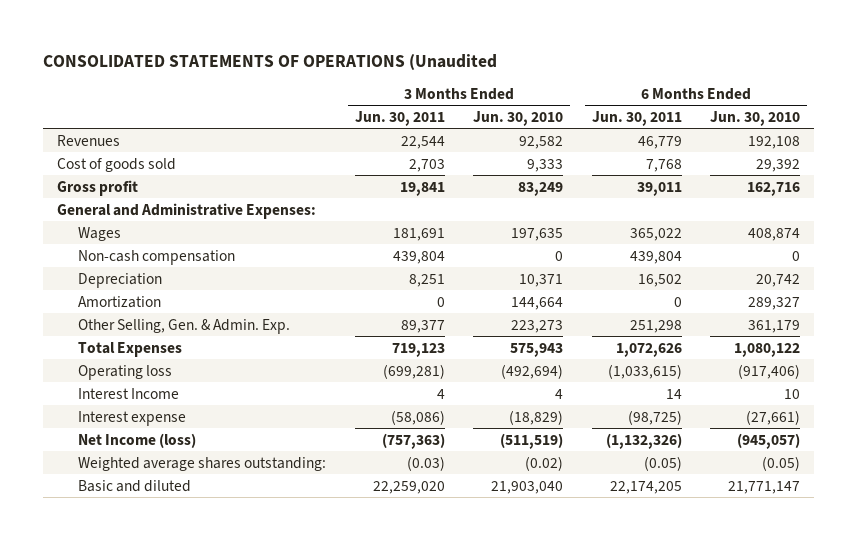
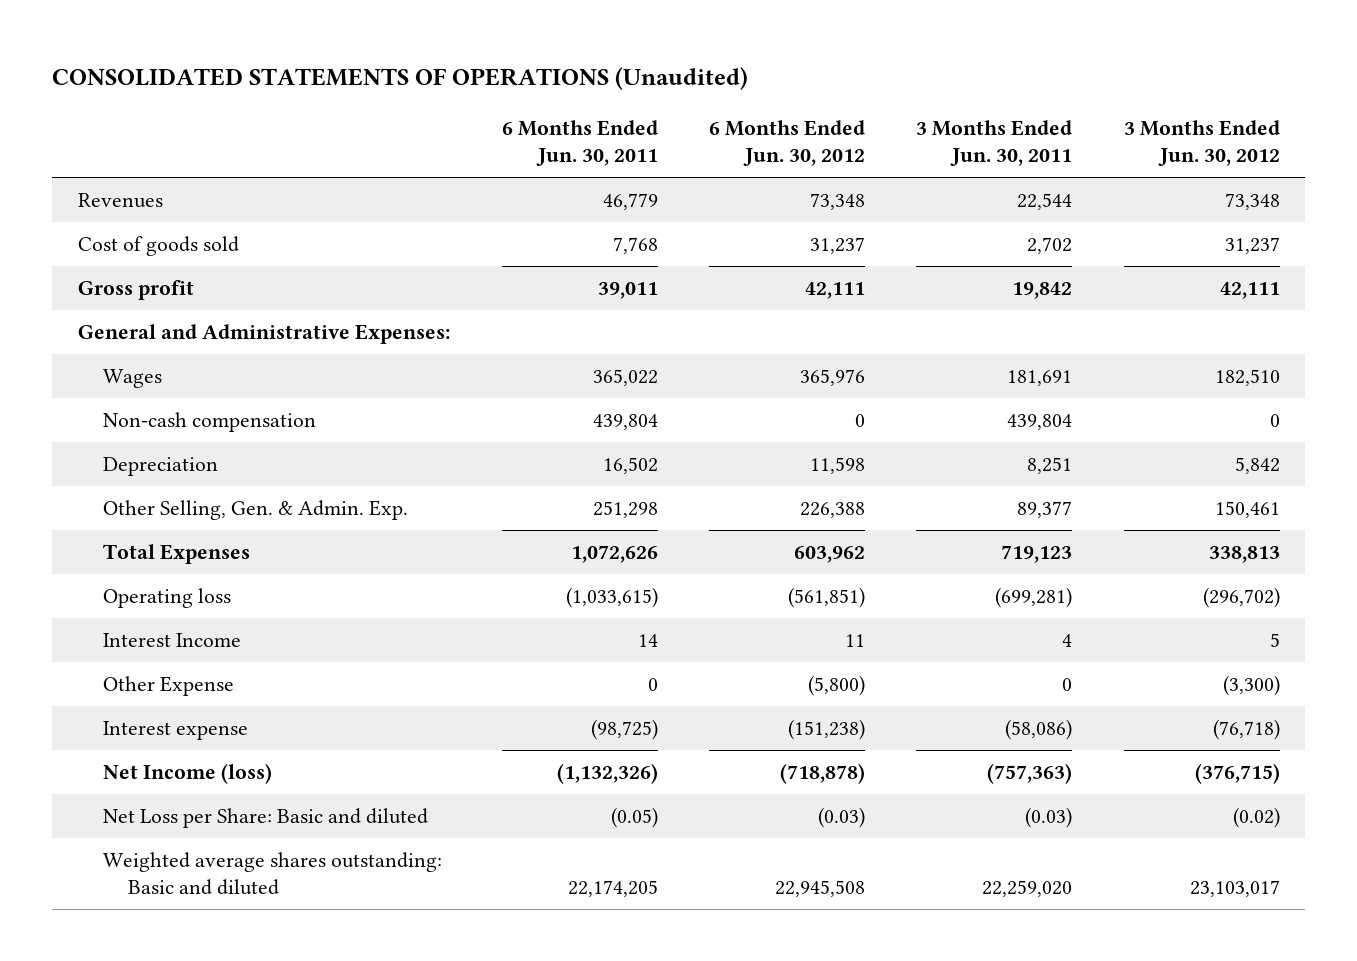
- CONSOLIDATED STATEMENTS OF OPERATIONS (Unaudited
+ CONSOLIDATED STATEMENTS OF OPERATIONS (Unaudited)
- | 3 Months Ended Jun. 30, 2011 | 3 Months Ended Jun. 30, 2010 | 6 Months Ended Jun. 30, 2011 | 6 Months Ended Jun. 30, 2010
+ | 6 Months Ended Jun. 30, 2011 | 6 Months Ended Jun. 30, 2012 | 3 Months Ended Jun. 30, 2011 | 3 Months Ended Jun. 30, 2012
- Cost of goods sold | 2,703 | 9,333 | 7,768 | 29,392
- Gross profit | 19,841 | 83,249 | 39,011 | 162,716
+ Cost of goods sold | 7,768 | 31,237 | 2,702 | 31,237
+ Gross profit | 39,011 | 42,111 | 19,842 | 42,111
- Amortization | 0 | 144,664 | 0 | 289,327
+ Other Expense | 0 | (5,800) | 0 | (3,300)
- Weighted average shares outstanding: | (0.03) | (0.02) | (0.05) | (0.05)
- Basic and diluted | 22,259,020 | 21,903,040 | 22,174,205 | 21,771,147
+ Net Loss per Share: Basic and diluted | (0.05) | (0.03) | (0.03) | (0.02)
+ Weighted average shares outstanding: Basic and diluted | 22,174,205 | 22,945,508 | 22,259,020 | 23,103,017

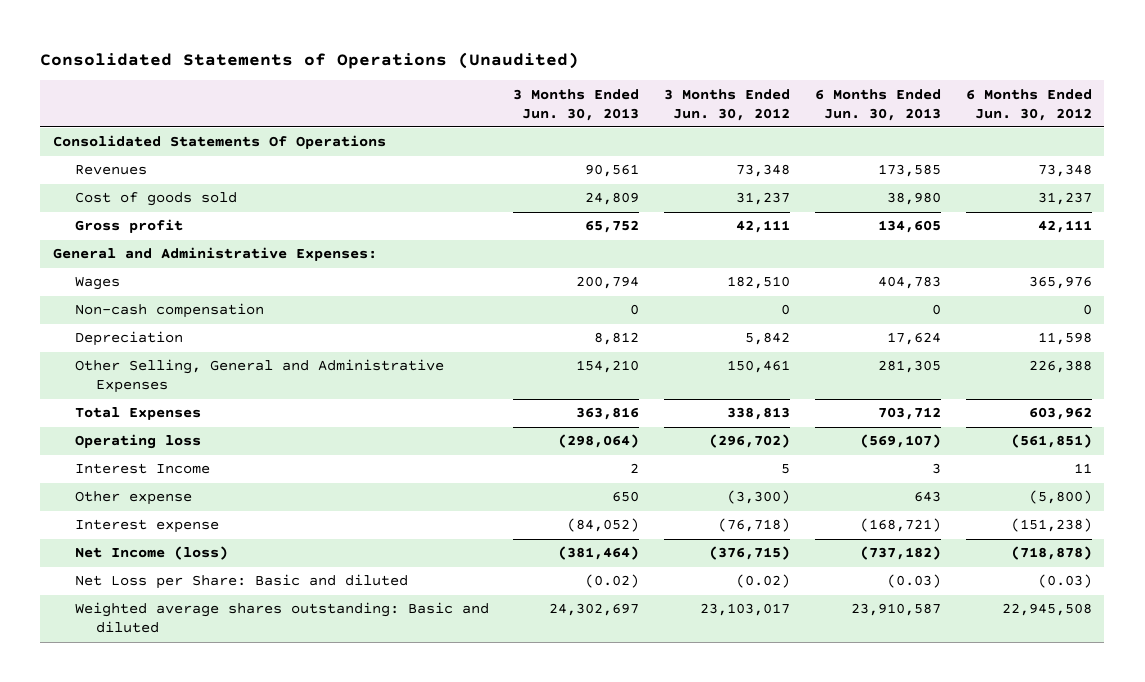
- CONSOLIDATED STATEMENTS OF OPERATIONS (Unaudited)
+ Consolidated Statements of Operations (Unaudited)
- | 6 Months Ended Jun. 30, 2011 | 6 Months Ended Jun. 30, 2012 | 3 Months Ended Jun. 30, 2011 | 3 Months Ended Jun. 30, 2012
+ | 3 Months Ended Jun. 30, 2013 | 3 Months Ended Jun. 30, 2012 | 6 Months Ended Jun. 30, 2013 | 6 Months Ended Jun. 30, 2012
+ Consolidated Statements Of Operations
- Other Selling, Gen. & Admin. Exp. | 251,298 | 226,388 | 89,377 | 150,461
+ Other Selling, General and Administrative Expenses | 154,210 | 150,461 | 281,305 | 226,388
- Other Expense | 0 | (5,800) | 0 | (3,300)
+ Other expense | 650 | (3,300) | 643 | (5,800)

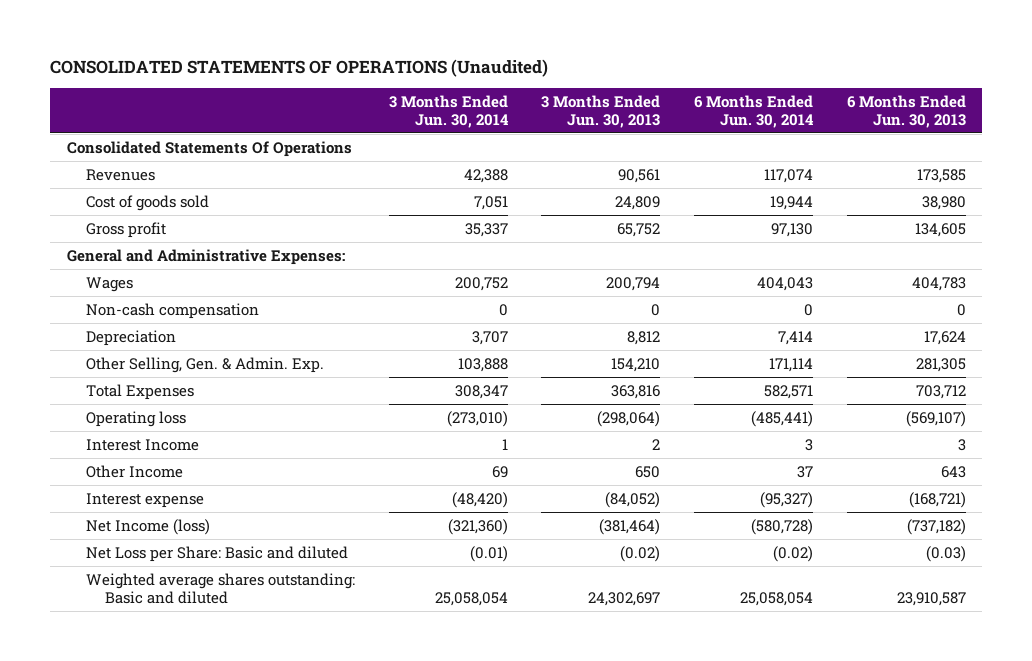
- Consolidated Statements of Operations (Unaudited)
+ CONSOLIDATED STATEMENTS OF OPERATIONS (Unaudited)
- | 3 Months Ended Jun. 30, 2013 | 3 Months Ended Jun. 30, 2012 | 6 Months Ended Jun. 30, 2013 | 6 Months Ended Jun. 30, 2012
+ | 3 Months Ended Jun. 30, 2014 | 3 Months Ended Jun. 30, 2013 | 6 Months Ended Jun. 30, 2014 | 6 Months Ended Jun. 30, 2013
- Other Selling, General and Administrative Expenses | 154,210 | 150,461 | 281,305 | 226,388
+ Other Selling, Gen. & Admin. Exp. | 103,888 | 154,210 | 171,114 | 281,305
- Other expense | 650 | (3,300) | 643 | (5,800)
+ Other Income | 69 | 650 | 37 | 643

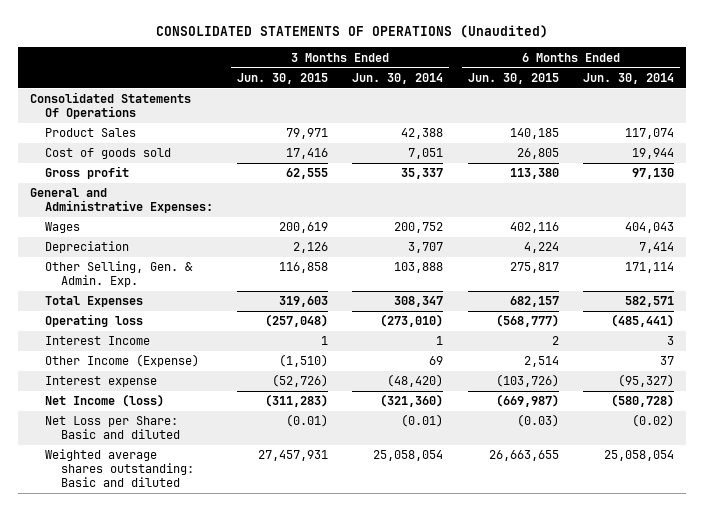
- | 3 Months Ended Jun. 30, 2014 | 3 Months Ended Jun. 30, 2013 | 6 Months Ended Jun. 30, 2014 | 6 Months Ended Jun. 30, 2013
+ | 3 Months Ended Jun. 30, 2015 | 3 Months Ended Jun. 30, 2014 | 6 Months Ended Jun. 30, 2015 | 6 Months Ended Jun. 30, 2014
- Revenues | 42,388 | 90,561 | 117,074 | 173,585
+ Product Sales | 79,971 | 42,388 | 140,185 | 117,074
- Non-cash compensation | 0 | 0 | 0 | 0
- Other Income | 69 | 650 | 37 | 643
+ Other Income (Expense) | (1,510) | 69 | 2,514 | 37

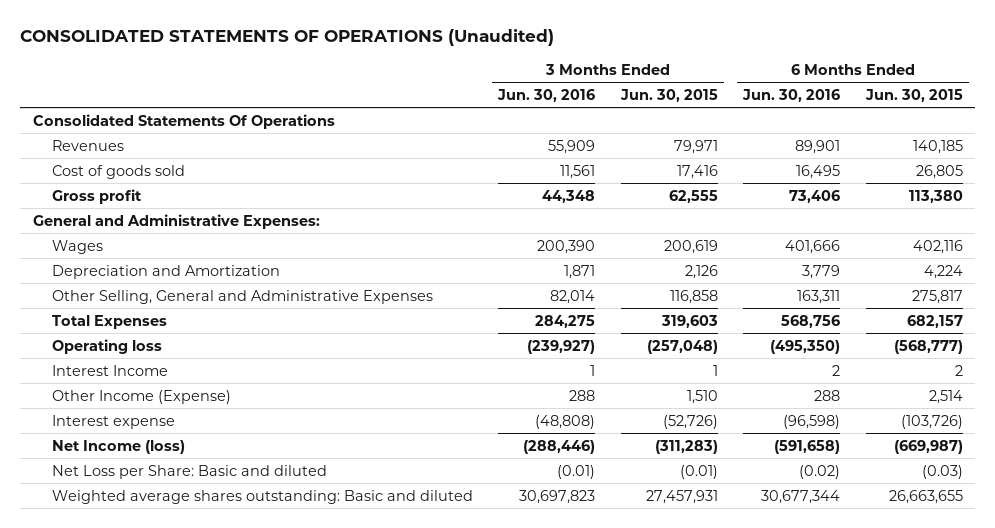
- | 3 Months Ended Jun. 30, 2015 | 3 Months Ended Jun. 30, 2014 | 6 Months Ended Jun. 30, 2015 | 6 Months Ended Jun. 30, 2014
+ | 3 Months Ended Jun. 30, 2016 | 3 Months Ended Jun. 30, 2015 | 6 Months Ended Jun. 30, 2016 | 6 Months Ended Jun. 30, 2015
- Product Sales | 79,971 | 42,388 | 140,185 | 117,074
+ Revenues | 55,909 | 79,971 | 89,901 | 140,185
- Depreciation | 2,126 | 3,707 | 4,224 | 7,414
- Other Selling, Gen. & Admin. Exp. | 116,858 | 103,888 | 275,817 | 171,114
+ Depreciation and Amortization | 1,871 | 2,126 | 3,779 | 4,224
+ Other Selling, General and Administrative Expenses | 82,014 | 116,858 | 163,311 | 275,817
- Other Income (Expense) | (1,510) | 69 | 2,514 | 37
+ Other Income (Expense) | 288 | 1,510 | 288 | 2,514

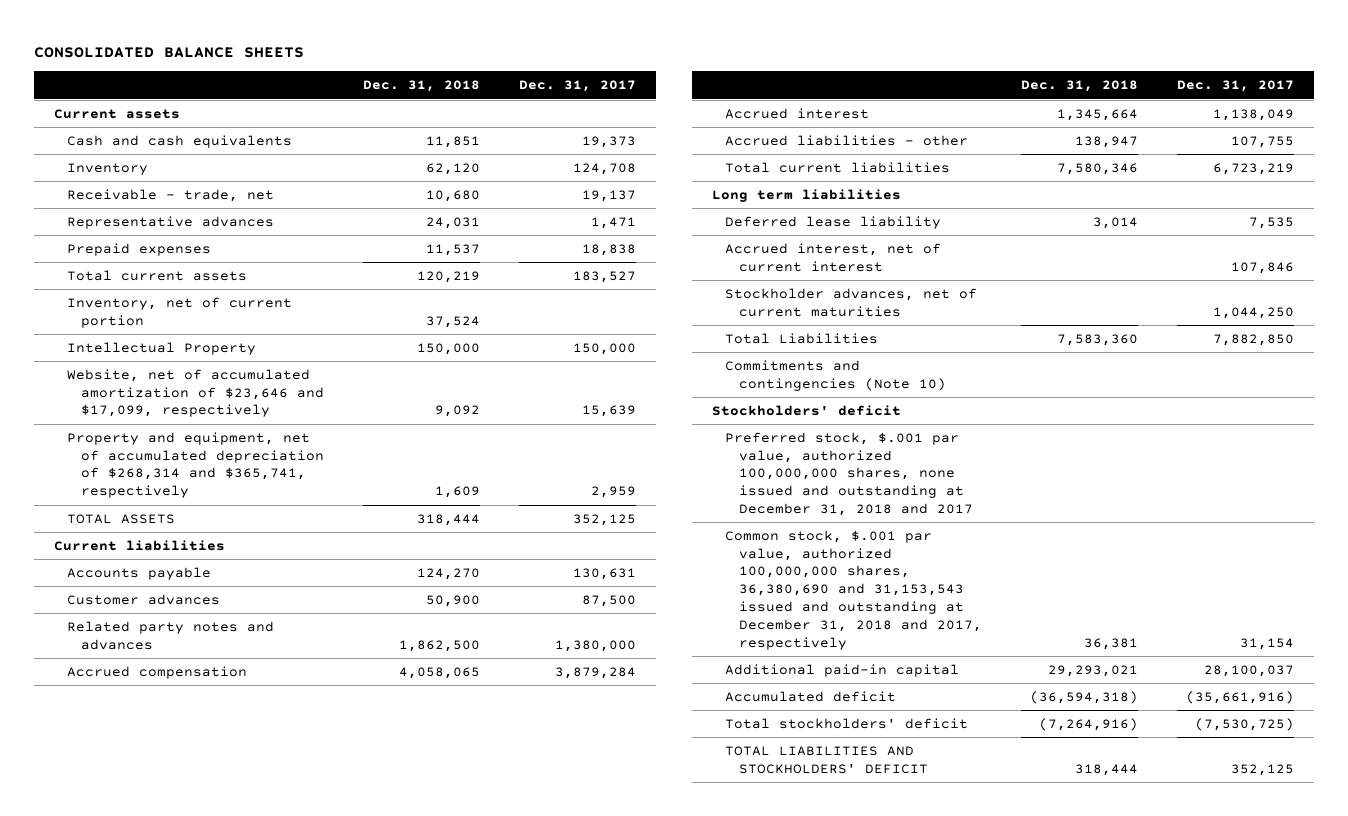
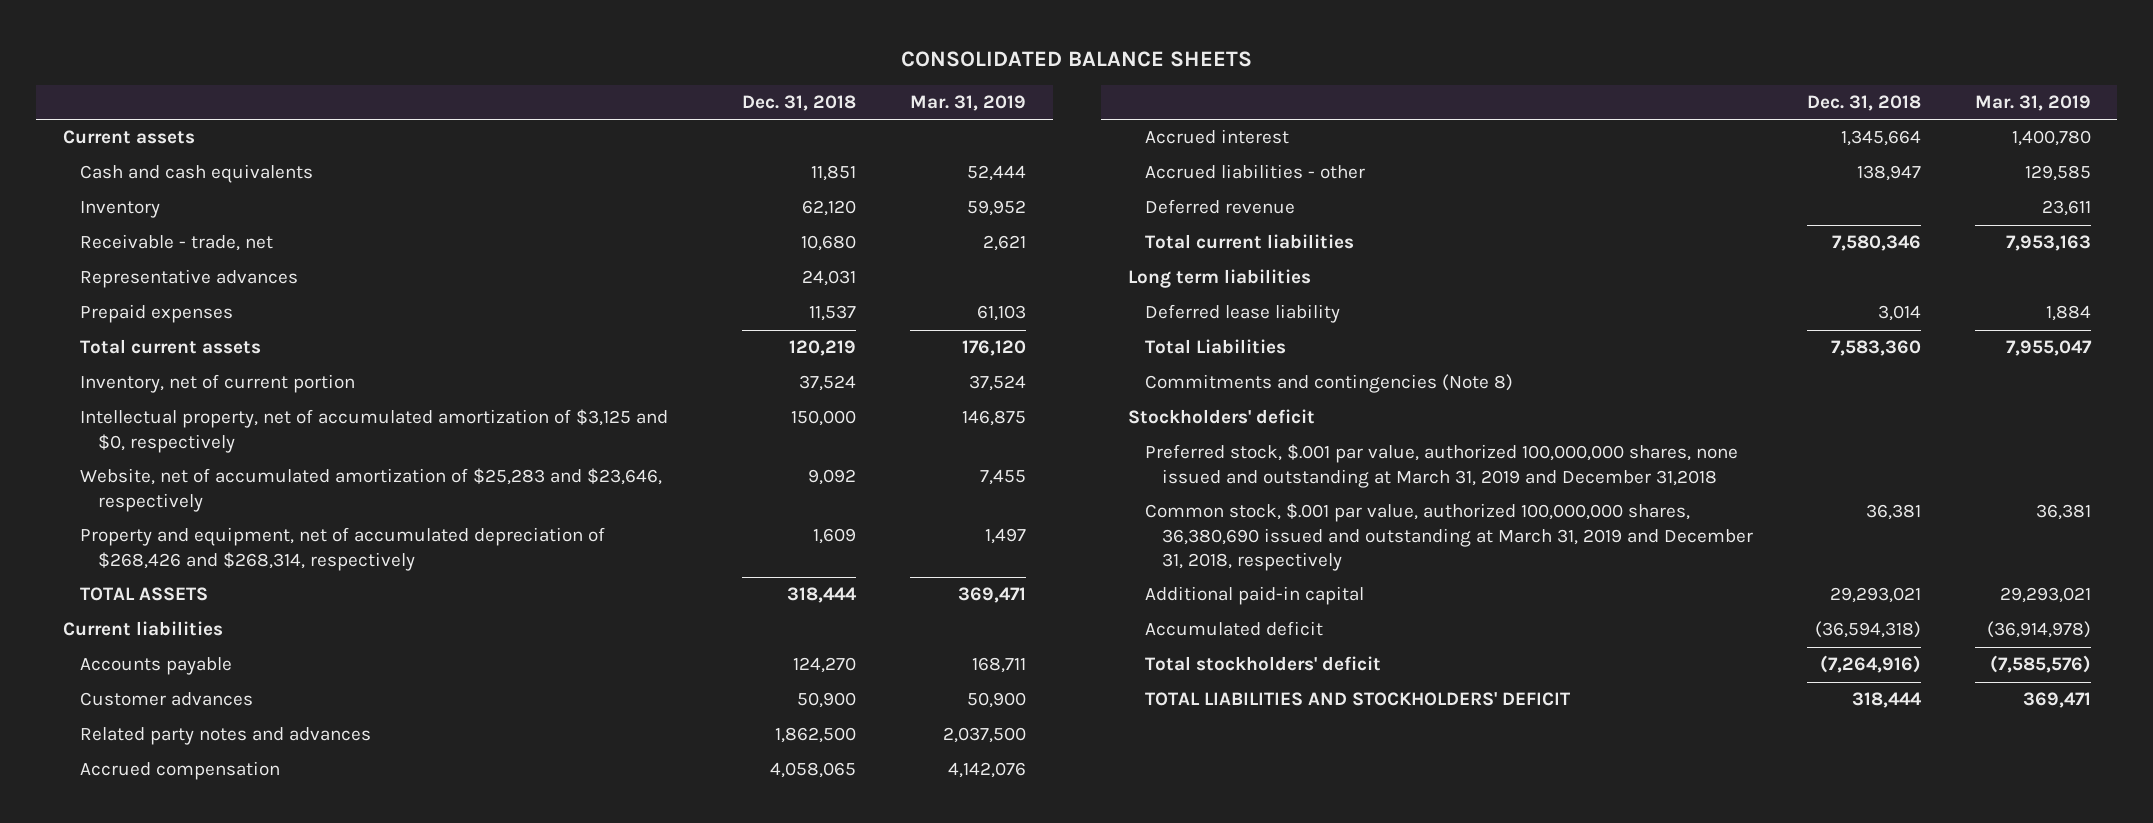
- | Dec. 31, 2018 | Dec. 31, 2017
+ | Dec. 31, 2018 | Mar. 31, 2019
- Intellectual Property | 150,000 | 150,000
- Website, net of accumulated amortization of $23,646 and $17,099, respectively | 9,092 | 15,639
- Property and equipment, net of accumulated depreciation of $268,314 and $365,741, respectively | 1,609 | 2,959
+ Intellectual property, net of accumulated amortization of $3,125 and $0, respectively | 150,000 | 146,875
+ Website, net of accumulated amortization of $25,283 and $23,646, respectively | 9,092 | 7,455
+ Property and equipment, net of accumulated depreciation of $268,426 and $268,314, respectively | 1,609 | 1,497
+ Deferred revenue | | 23,611
- Accrued interest, net of current interest | | 107,846
- Stockholder advances, net of current maturities | | 1,044,250
- Commitments and contingencies (Note 10)
+ Commitments and contingencies (Note 8)
- Preferred stock, $.001 par value, authorized 100,000,000 shares, none issued and outstanding at December 31, 2018 and 2017
- Common stock, $.001 par value, authorized 100,000,000 shares, 36,380,690 and 31,153,543 issued and outstanding at December 31, 2018 and 2017, respectively | 36,381 | 31,154
+ Preferred stock, $.001 par value, authorized 100,000,000 shares, none issued and outstanding at March 31, 2019 and December 31,2018
+ Common stock, $.001 par value, authorized 100,000,000 shares, 36,380,690 issued and outstanding at March 31, 2019 and December 31, 2018, respectively | 36,381 | 36,381

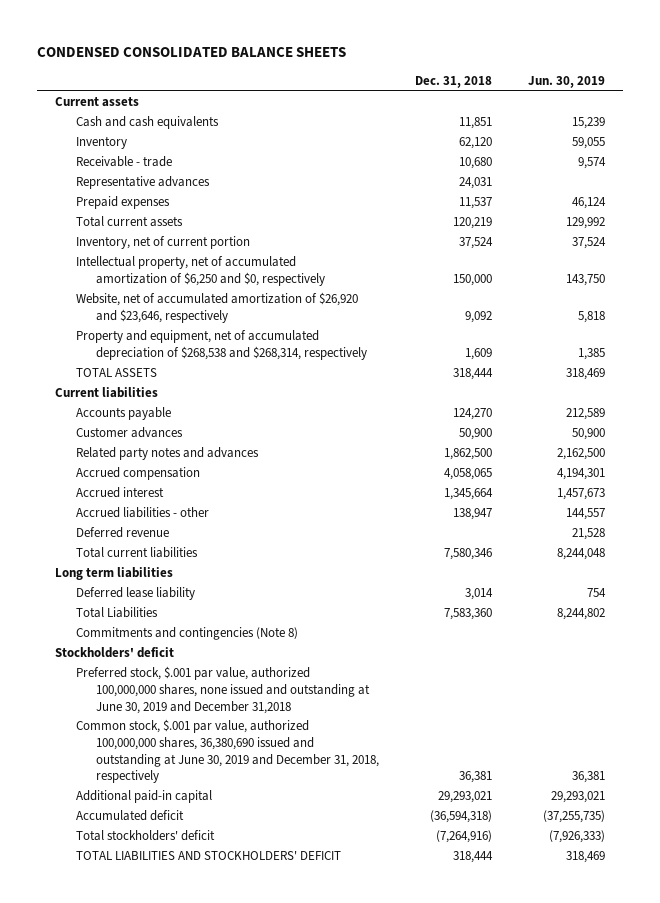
- CONSOLIDATED BALANCE SHEETS
+ CONDENSED CONSOLIDATED BALANCE SHEETS
- | Dec. 31, 2018 | Mar. 31, 2019
+ | Dec. 31, 2018 | Jun. 30, 2019
- Receivable - trade, net | 10,680 | 2,621
+ Receivable - trade | 10,680 | 9,574
- Intellectual property, net of accumulated amortization of $3,125 and $0, respectively | 150,000 | 146,875
- Website, net of accumulated amortization of $25,283 and $23,646, respectively | 9,092 | 7,455
- Property and equipment, net of accumulated depreciation of $268,426 and $268,314, respectively | 1,609 | 1,497
+ Intellectual property, net of accumulated amortization of $6,250 and $0, respectively | 150,000 | 143,750
+ Website, net of accumulated amortization of $26,920 and $23,646, respectively | 9,092 | 5,818
+ Property and equipment, net of accumulated depreciation of $268,538 and $268,314, respectively | 1,609 | 1,385
- Preferred stock, $.001 par value, authorized 100,000,000 shares, none issued and outstanding at March 31, 2019 and December 31,2018
- Common stock, $.001 par value, authorized 100,000,000 shares, 36,380,690 issued and outstanding at March 31, 2019 and December 31, 2018, respectively | 36,381 | 36,381
+ Preferred stock, $.001 par value, authorized 100,000,000 shares, none issued and outstanding at June 30, 2019 and December 31,2018
+ Common stock, $.001 par value, authorized 100,000,000 shares, 36,380,690 issued and outstanding at June 30, 2019 and December 31, 2018, respectively | 36,381 | 36,381

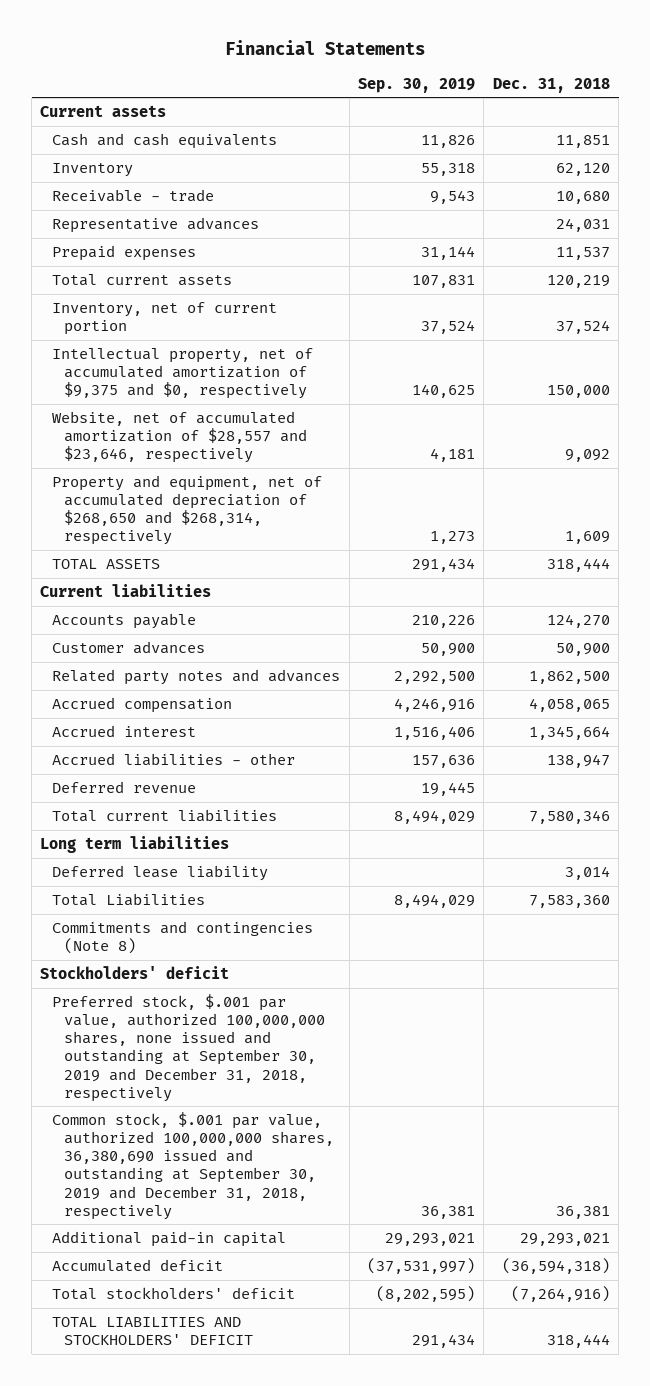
- CONDENSED CONSOLIDATED BALANCE SHEETS
+ Financial Statements
- | Dec. 31, 2018 | Jun. 30, 2019
+ | Sep. 30, 2019 | Dec. 31, 2018
- Intellectual property, net of accumulated amortization of $6,250 and $0, respectively | 150,000 | 143,750
- Website, net of accumulated amortization of $26,920 and $23,646, respectively | 9,092 | 5,818
- Property and equipment, net of accumulated depreciation of $268,538 and $268,314, respectively | 1,609 | 1,385
+ Intellectual property, net of accumulated amortization of $9,375 and $0, respectively | 140,625 | 150,000
+ Website, net of accumulated amortization of $28,557 and $23,646, respectively | 4,181 | 9,092
+ Property and equipment, net of accumulated depreciation of $268,650 and $268,314, respectively | 1,273 | 1,609
- Preferred stock, $.001 par value, authorized 100,000,000 shares, none issued and outstanding at June 30, 2019 and December 31,2018
- Common stock, $.001 par value, authorized 100,000,000 shares, 36,380,690 issued and outstanding at June 30, 2019 and December 31, 2018, respectively | 36,381 | 36,381
+ Preferred stock, $.001 par value, authorized 100,000,000 shares, none issued and outstanding at September 30, 2019 and December 31, 2018, respectively
+ Common stock, $.001 par value, authorized 100,000,000 shares, 36,380,690 issued and outstanding at September 30, 2019 and December 31, 2018, respectively | 36,381 | 36,381

